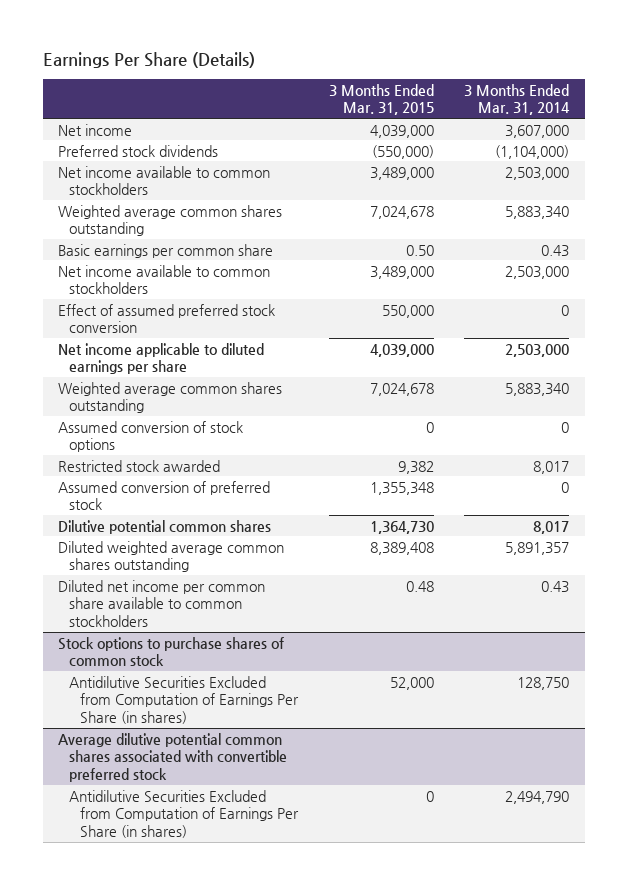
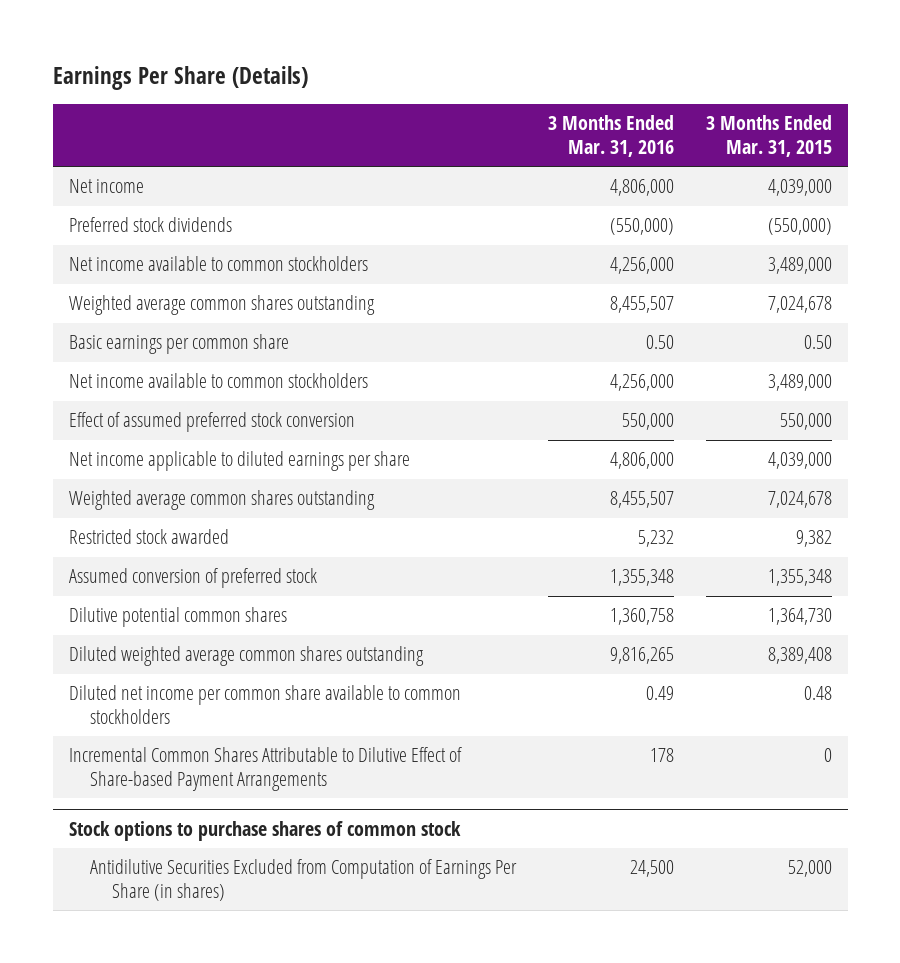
- | 3 Months Ended Mar. 31, 2015 | 3 Months Ended Mar. 31, 2014
+ | 3 Months Ended Mar. 31, 2016 | 3 Months Ended Mar. 31, 2015
- Assumed conversion of stock options | 0 | 0
+ Incremental Common Shares Attributable to Dilutive Effect of Share-based Payment Arrangements | 178 | 0
- Average dilutive potential common shares associated with convertible preferred stock
- Antidilutive Securities Excluded from Computation of Earnings Per Share (in shares) | 0 | 2,494,790

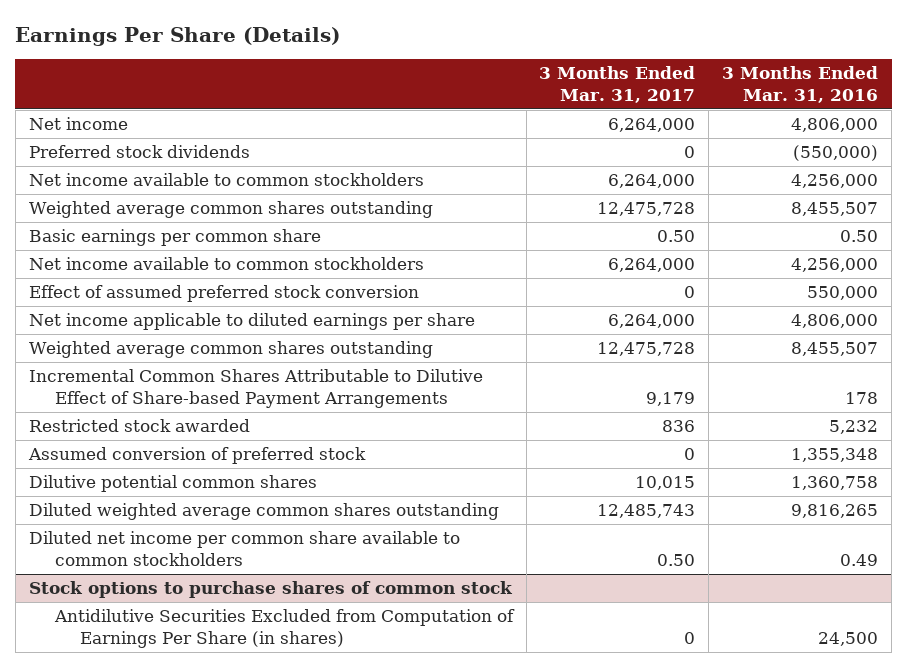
- | 3 Months Ended Mar. 31, 2016 | 3 Months Ended Mar. 31, 2015
+ | 3 Months Ended Mar. 31, 2017 | 3 Months Ended Mar. 31, 2016
moved up: Incremental Common Shares Attributable to Dilutive Effect of Share-based Payment Arrangements | 9,179 | 178

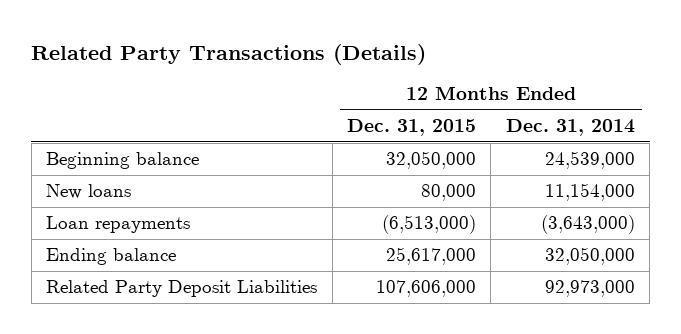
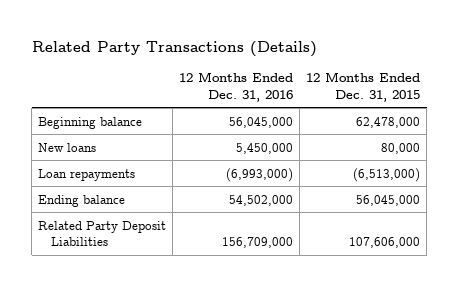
- | 12 Months Ended Dec. 31, 2015 | 12 Months Ended Dec. 31, 2014
+ | 12 Months Ended Dec. 31, 2016 | 12 Months Ended Dec. 31, 2015
- Beginning balance | 32,050,000 | 24,539,000
+ Beginning balance | 56,045,000 | 62,478,000
- Ending balance | 25,617,000 | 32,050,000
+ Ending balance | 54,502,000 | 56,045,000

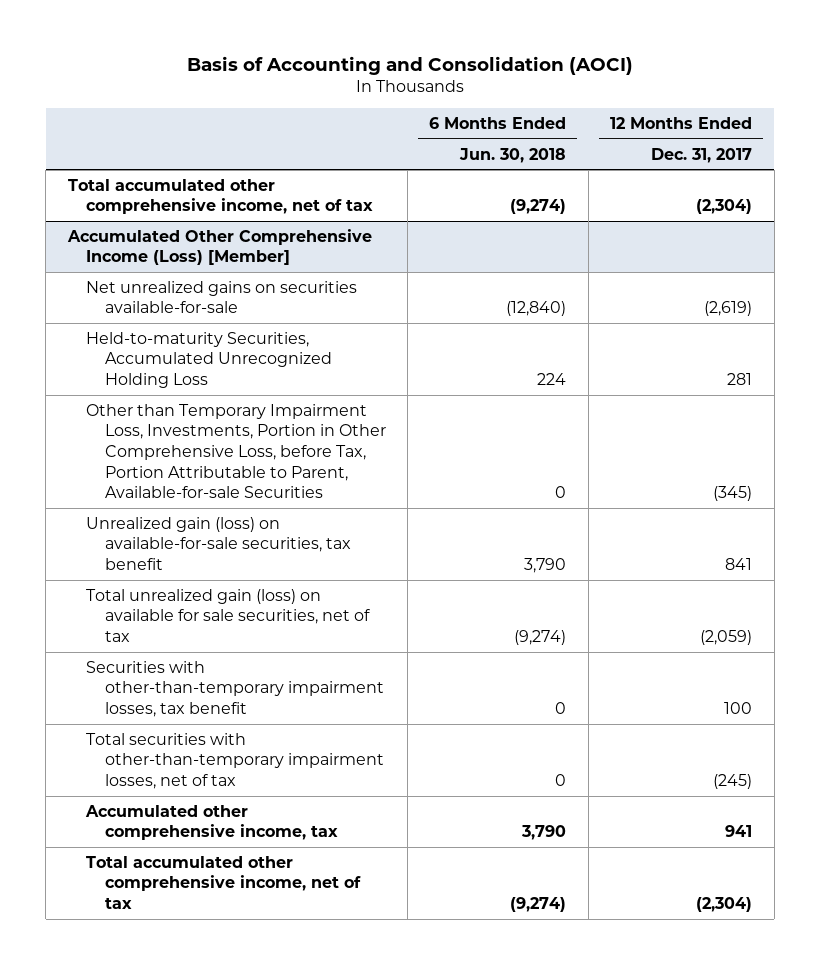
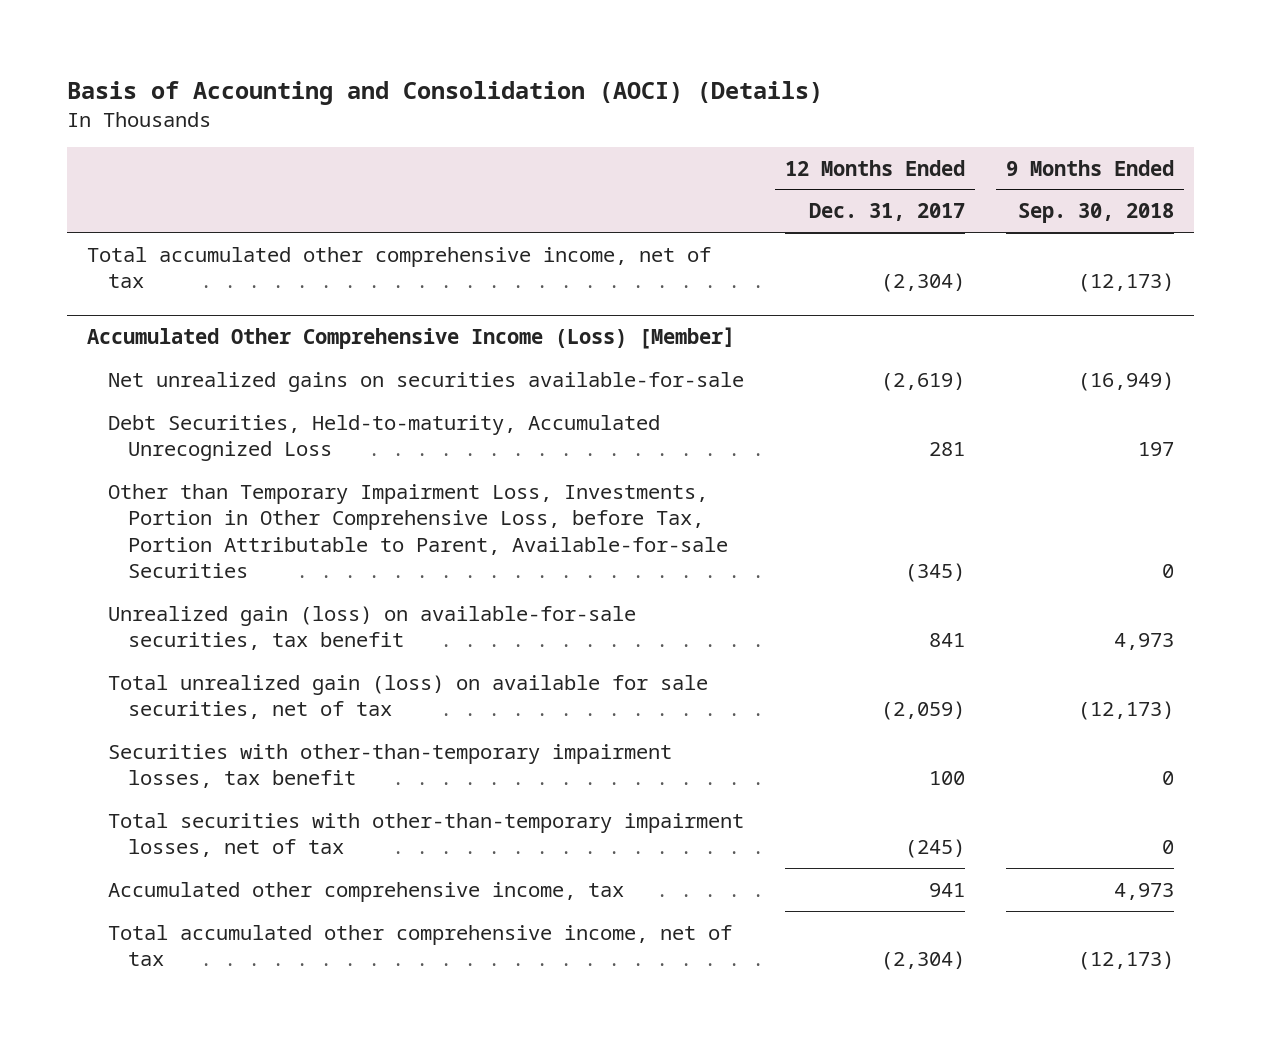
- Basis of Accounting and Consolidation (AOCI)
+ Basis of Accounting and Consolidation (AOCI) (Details)
- | 6 Months Ended Jun. 30, 2018 | 12 Months Ended Dec. 31, 2017
+ | 12 Months Ended Dec. 31, 2017 | 9 Months Ended Sep. 30, 2018
@ Accumulated Other Comprehensive Income (Loss) [Member]
- Held-to-maturity Securities, Accumulated Unrecognized Holding Loss | 224 | 281
+ Debt Securities, Held-to-maturity, Accumulated Unrecognized Loss | 281 | 197

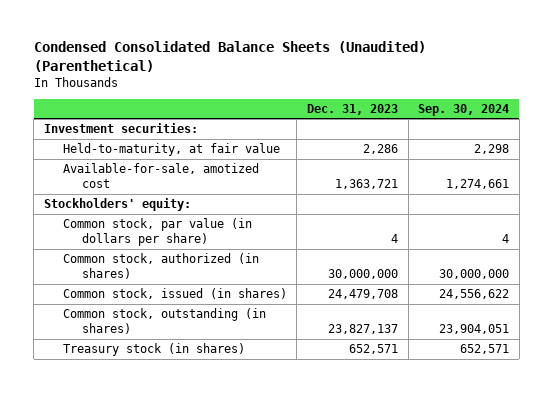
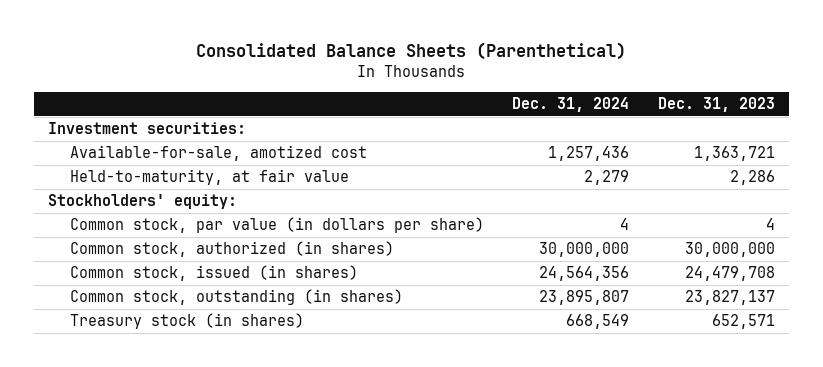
- Condensed Consolidated Balance Sheets (Unaudited) (Parenthetical)
+ Consolidated Balance Sheets (Parenthetical)
- | Dec. 31, 2023 | Sep. 30, 2024
+ | Dec. 31, 2024 | Dec. 31, 2023
moved down: Held-to-maturity, at fair value | 2,279 | 2,286

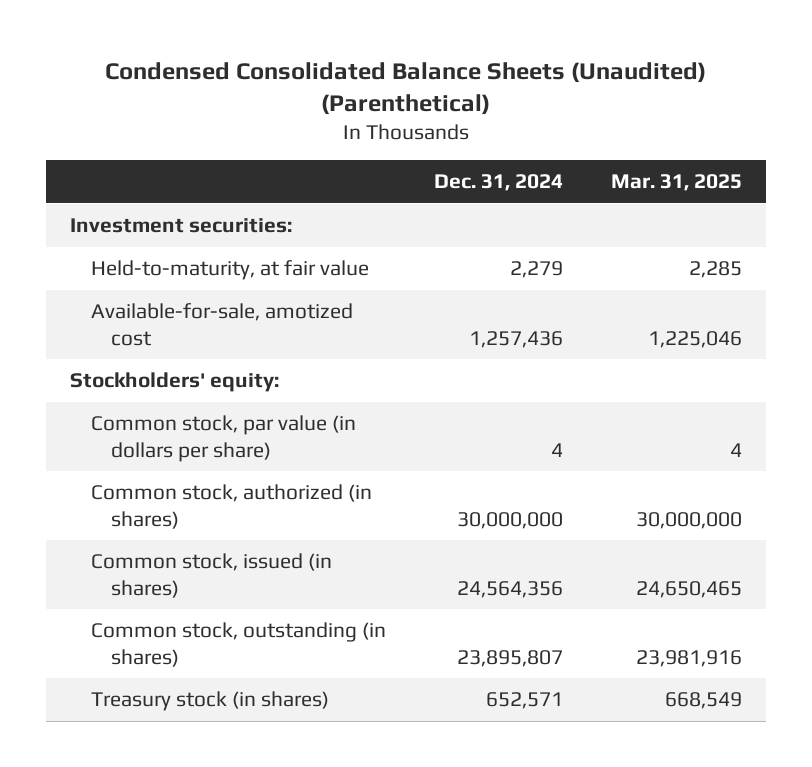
- Consolidated Balance Sheets (Parenthetical)
+ Condensed Consolidated Balance Sheets (Unaudited) (Parenthetical)
- | Dec. 31, 2024 | Dec. 31, 2023
+ | Dec. 31, 2024 | Mar. 31, 2025
moved down: Available-for-sale, amotized cost | 1,257,436 | 1,225,046
- Treasury stock (in shares) | 668,549 | 652,571
+ Treasury stock (in shares) | 652,571 | 668,549

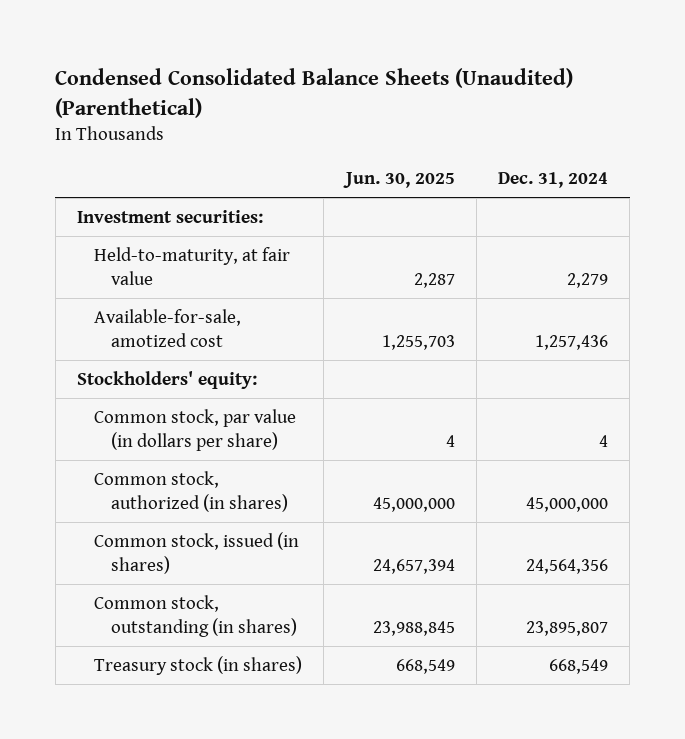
- | Dec. 31, 2024 | Mar. 31, 2025
+ | Jun. 30, 2025 | Dec. 31, 2024
- Common stock, authorized (in shares) | 30,000,000 | 30,000,000
+ Common stock, authorized (in shares) | 45,000,000 | 45,000,000
- Treasury stock (in shares) | 652,571 | 668,549
+ Treasury stock (in shares) | 668,549 | 668,549

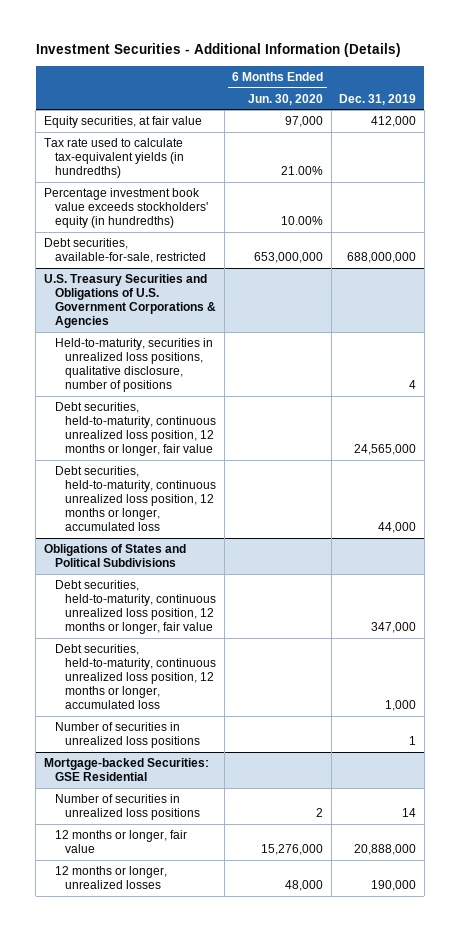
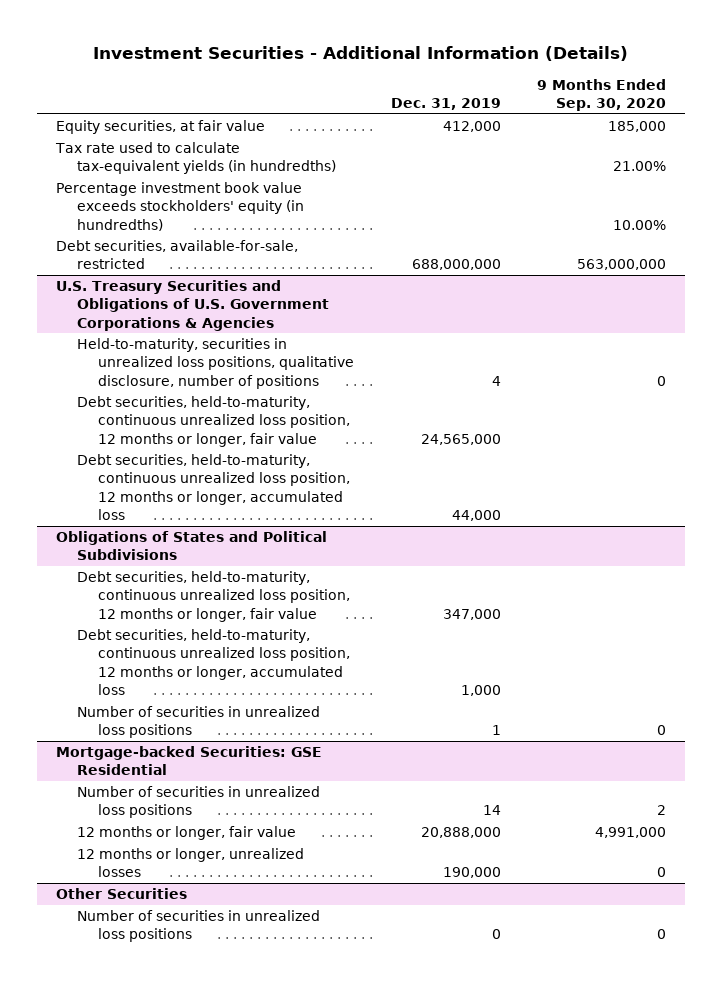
- | 6 Months Ended Jun. 30, 2020 | Dec. 31, 2019
+ | Dec. 31, 2019 | 9 Months Ended Sep. 30, 2020
+ Other Securities
+ Number of securities in unrealized loss positions | 0 | 0

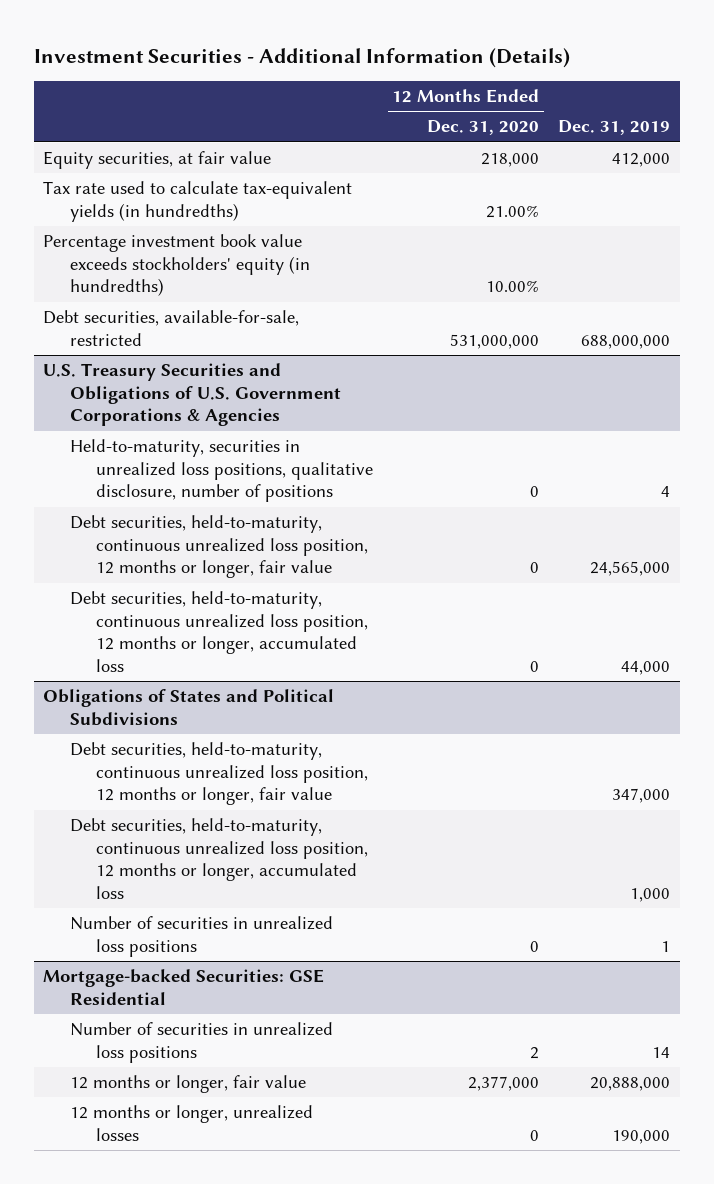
- | Dec. 31, 2019 | 9 Months Ended Sep. 30, 2020
+ | 12 Months Ended Dec. 31, 2020 | Dec. 31, 2019
- Other Securities
- Number of securities in unrealized loss positions | 0 | 0

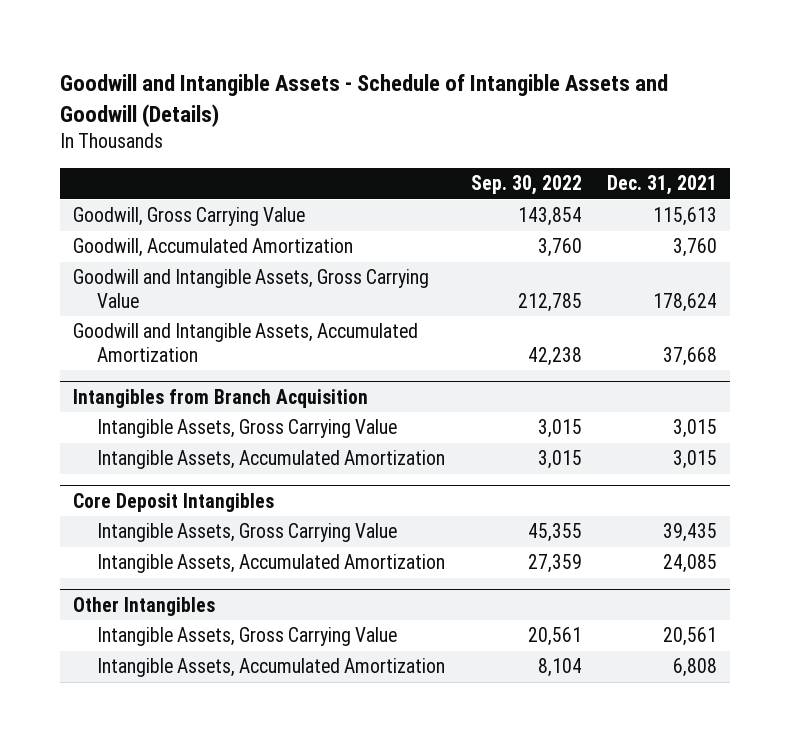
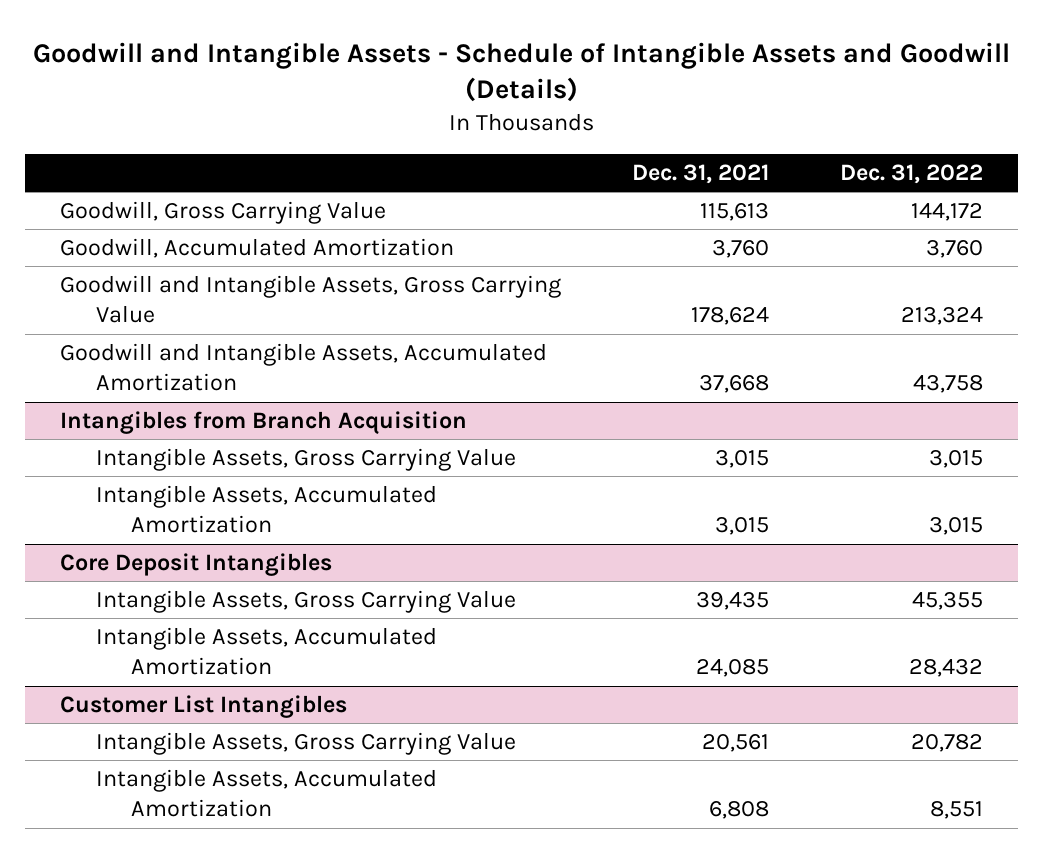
- | Sep. 30, 2022 | Dec. 31, 2021
+ | Dec. 31, 2021 | Dec. 31, 2022
- Other Intangibles
+ Customer List Intangibles

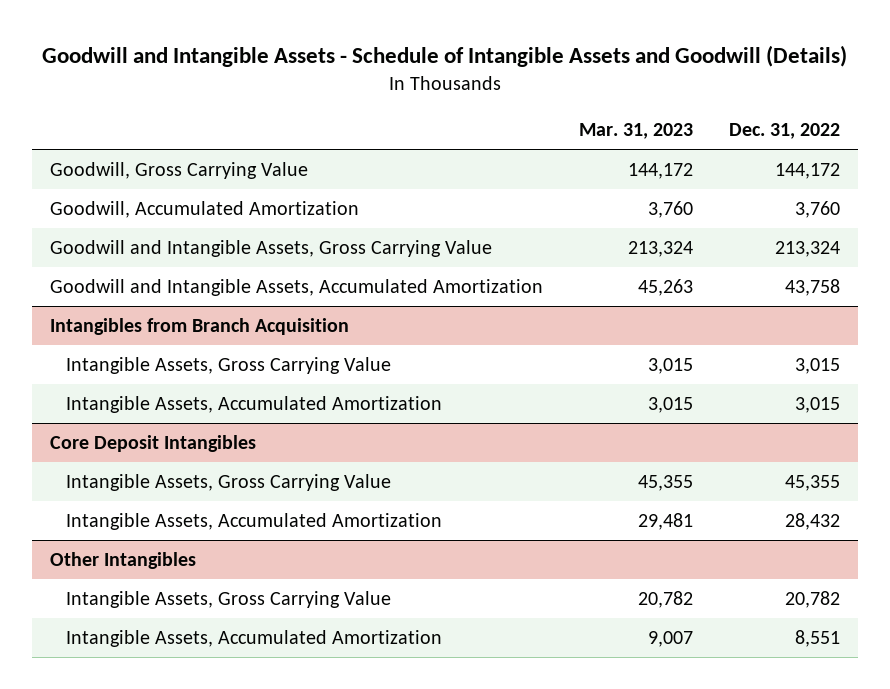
- | Dec. 31, 2021 | Dec. 31, 2022
+ | Mar. 31, 2023 | Dec. 31, 2022
- Customer List Intangibles
+ Other Intangibles

